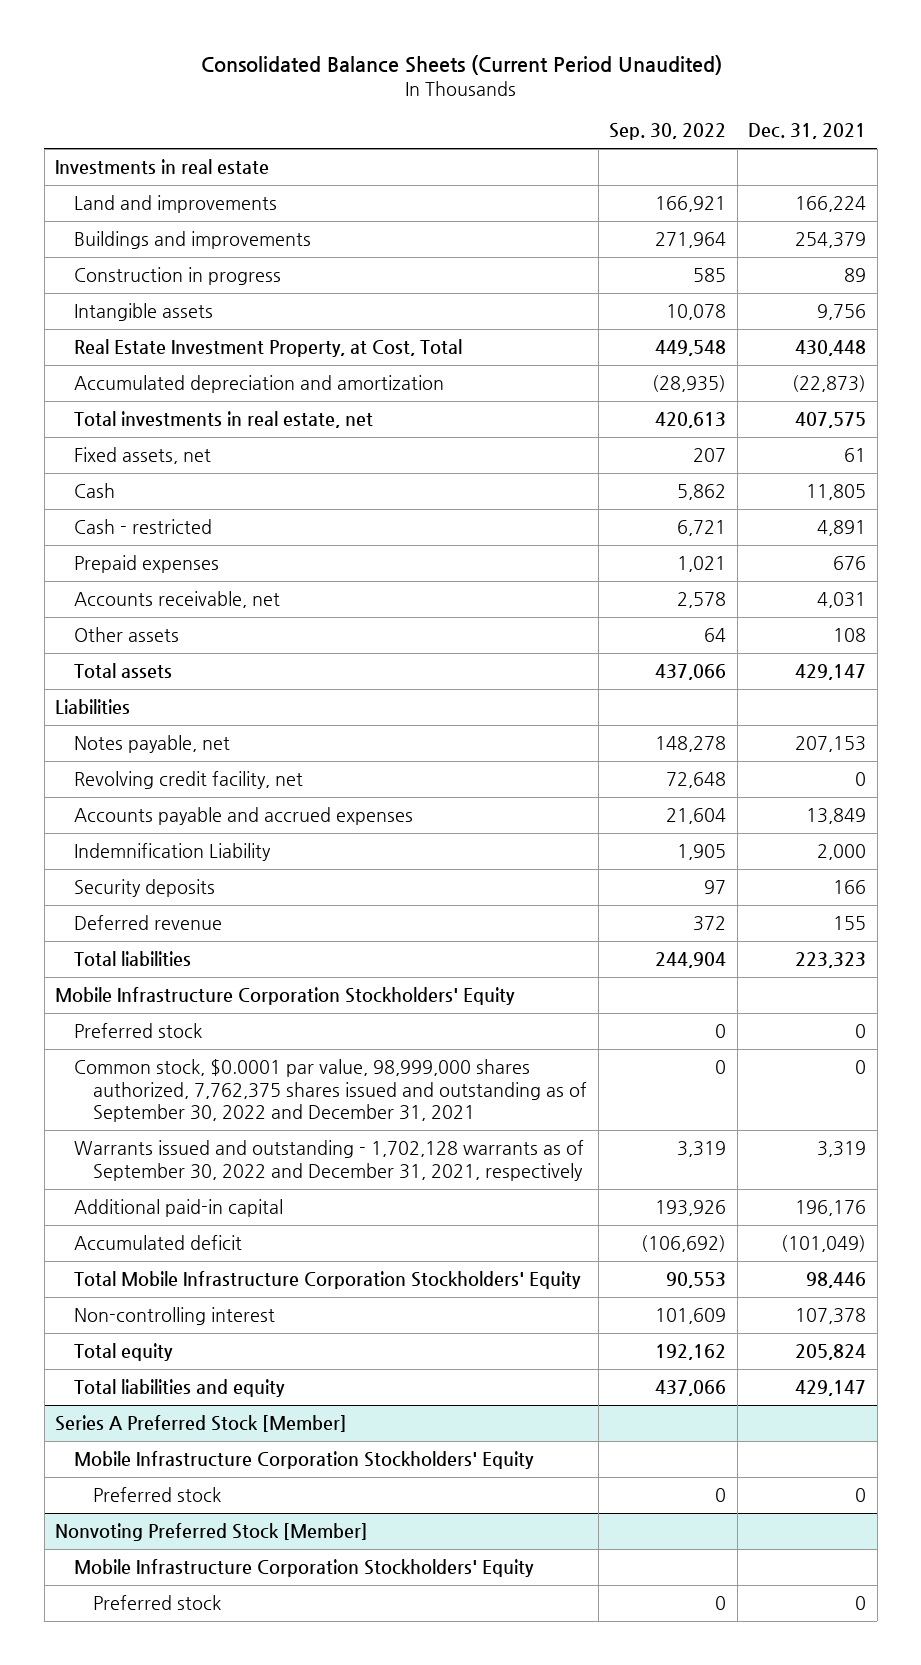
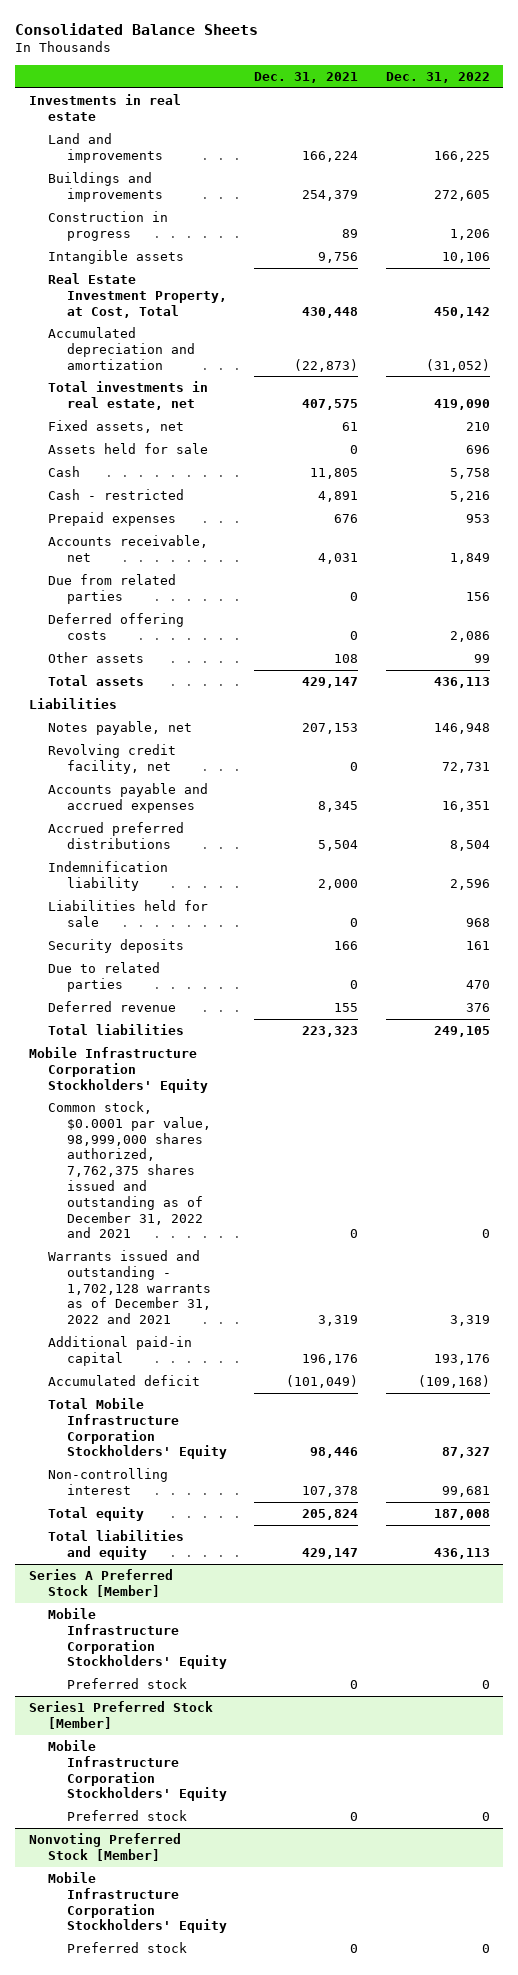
- Consolidated Balance Sheets (Current Period Unaudited)
+ Consolidated Balance Sheets
- | Sep. 30, 2022 | Dec. 31, 2021
+ | Dec. 31, 2021 | Dec. 31, 2022
+ Assets held for sale | 0 | 696
+ Due from related parties | 0 | 156
+ Deferred offering costs | 0 | 2,086
- Accounts payable and accrued expenses | 21,604 | 13,849
- Indemnification Liability | 1,905 | 2,000
+ Accounts payable and accrued expenses | 8,345 | 16,351
+ Accrued preferred distributions | 5,504 | 8,504
+ Indemnification liability | 2,000 | 2,596
+ Liabilities held for sale | 0 | 968
+ Due to related parties | 0 | 470
- Preferred stock | 0 | 0
- Common stock, $0.0001 par value, 98,999,000 shares authorized, 7,762,375 shares issued and outstanding as of September 30, 2022 and December 31, 2021 | 0 | 0
- Warrants issued and outstanding - 1,702,128 warrants as of September 30, 2022 and December 31, 2021, respectively | 3,319 | 3,319
+ Common stock, $0.0001 par value, 98,999,000 shares authorized, 7,762,375 shares issued and outstanding as of December 31, 2022 and 2021 | 0 | 0
+ Warrants issued and outstanding - 1,702,128 warrants as of December 31, 2022 and 2021 | 3,319 | 3,319
+ Series1 Preferred Stock [Member]
+ Mobile Infrastructure Corporation Stockholders' Equity
+ Preferred stock | 0 | 0

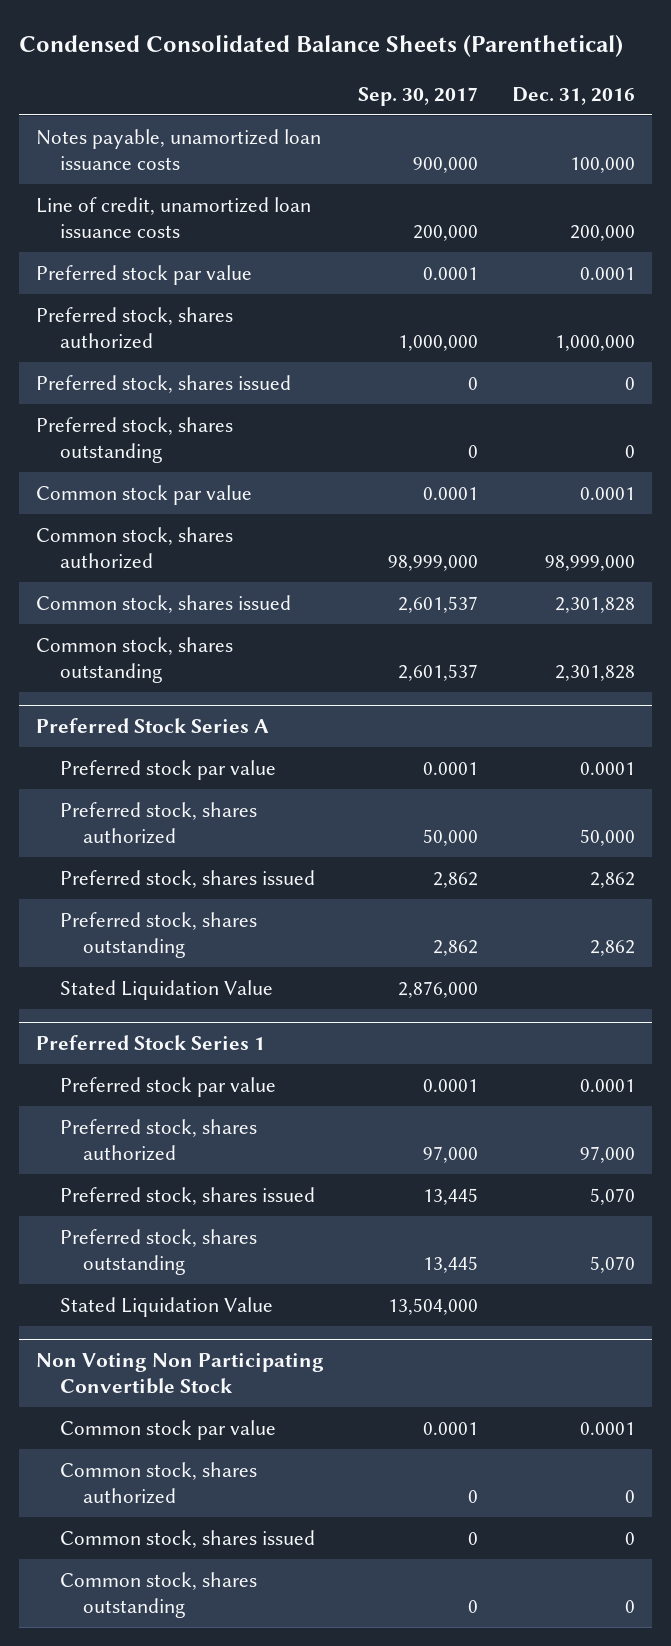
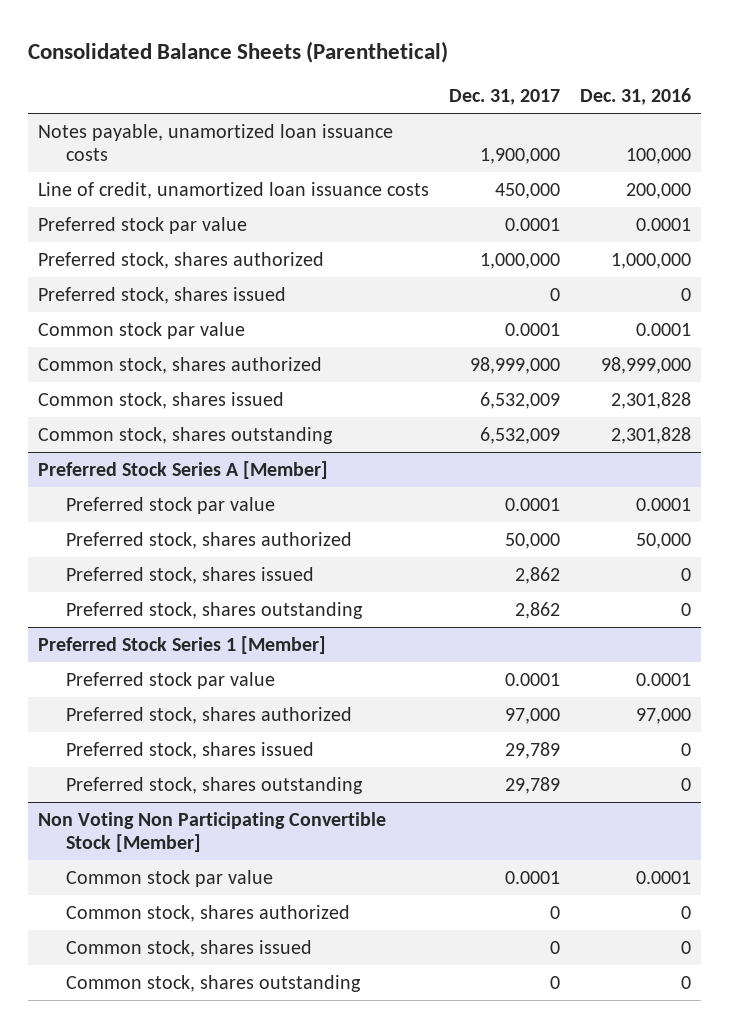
- Condensed Consolidated Balance Sheets (Parenthetical)
+ Consolidated Balance Sheets (Parenthetical)
- | Sep. 30, 2017 | Dec. 31, 2016
+ | Dec. 31, 2017 | Dec. 31, 2016
- Preferred stock, shares outstanding | 0 | 0
- Preferred Stock Series A
+ Preferred Stock Series A [Member]
- Preferred stock, shares issued | 2,862 | 2,862
- Preferred stock, shares outstanding | 2,862 | 2,862
- Stated Liquidation Value | 2,876,000 |
- Preferred Stock Series 1
+ Preferred stock, shares issued | 2,862 | 0
+ Preferred stock, shares outstanding | 2,862 | 0
+ Preferred Stock Series 1 [Member]
- Preferred stock, shares issued | 13,445 | 5,070
- Preferred stock, shares outstanding | 13,445 | 5,070
- Stated Liquidation Value | 13,504,000 |
- Non Voting Non Participating Convertible Stock
+ Preferred stock, shares issued | 29,789 | 0
+ Preferred stock, shares outstanding | 29,789 | 0
+ Non Voting Non Participating Convertible Stock [Member]

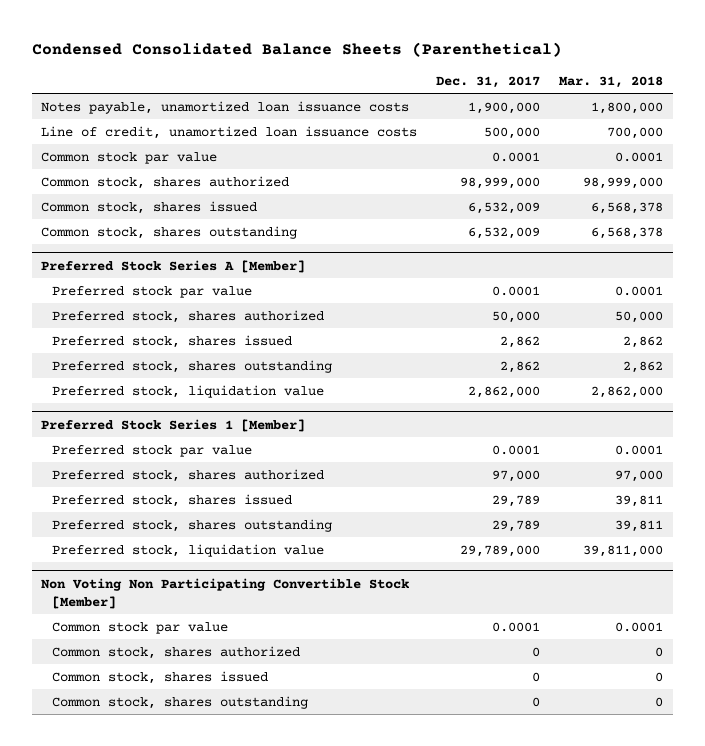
- Consolidated Balance Sheets (Parenthetical)
+ Condensed Consolidated Balance Sheets (Parenthetical)
- | Dec. 31, 2017 | Dec. 31, 2016
+ | Dec. 31, 2017 | Mar. 31, 2018
- Line of credit, unamortized loan issuance costs | 450,000 | 200,000
- Preferred stock par value | 0.0001 | 0.0001
- Preferred stock, shares authorized | 1,000,000 | 1,000,000
- Preferred stock, shares issued | 0 | 0
+ Line of credit, unamortized loan issuance costs | 500,000 | 700,000
@ Preferred Stock Series A [Member]
+ Preferred stock, liquidation value | 2,862,000 | 2,862,000
@ Preferred Stock Series 1 [Member]
+ Preferred stock, liquidation value | 29,789,000 | 39,811,000

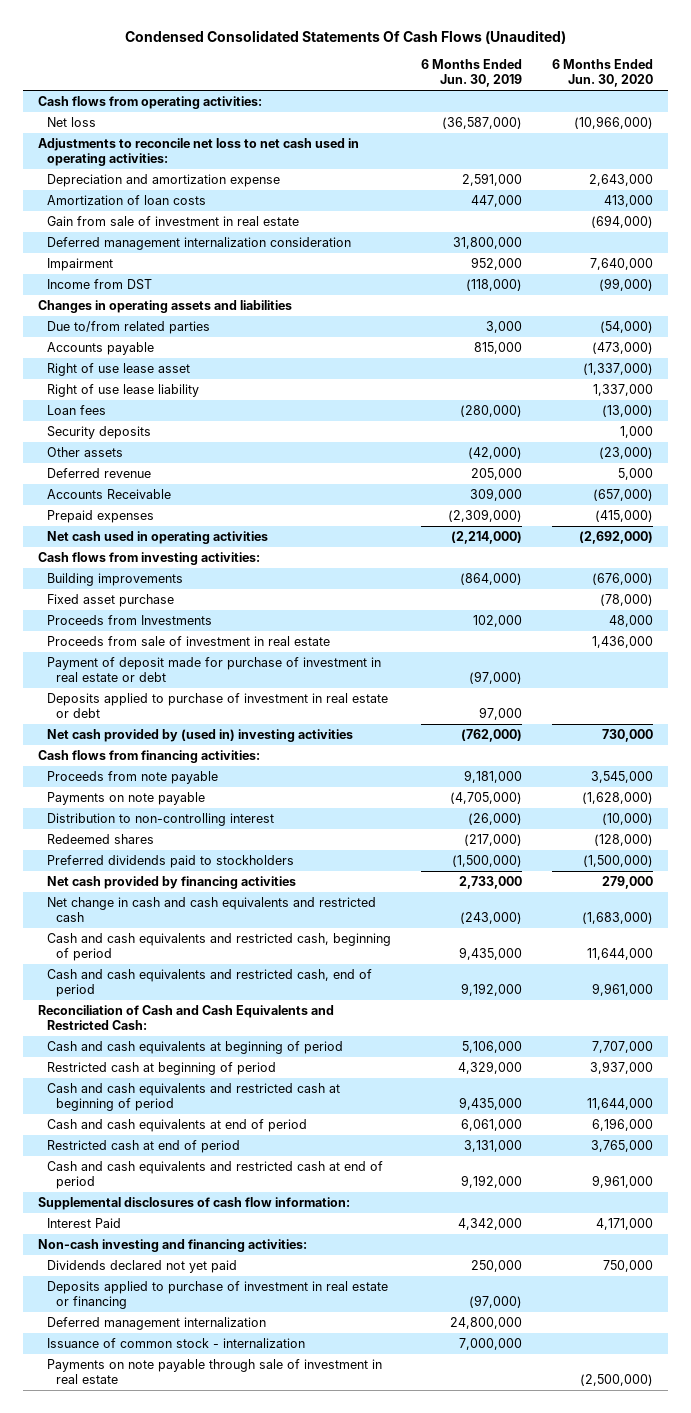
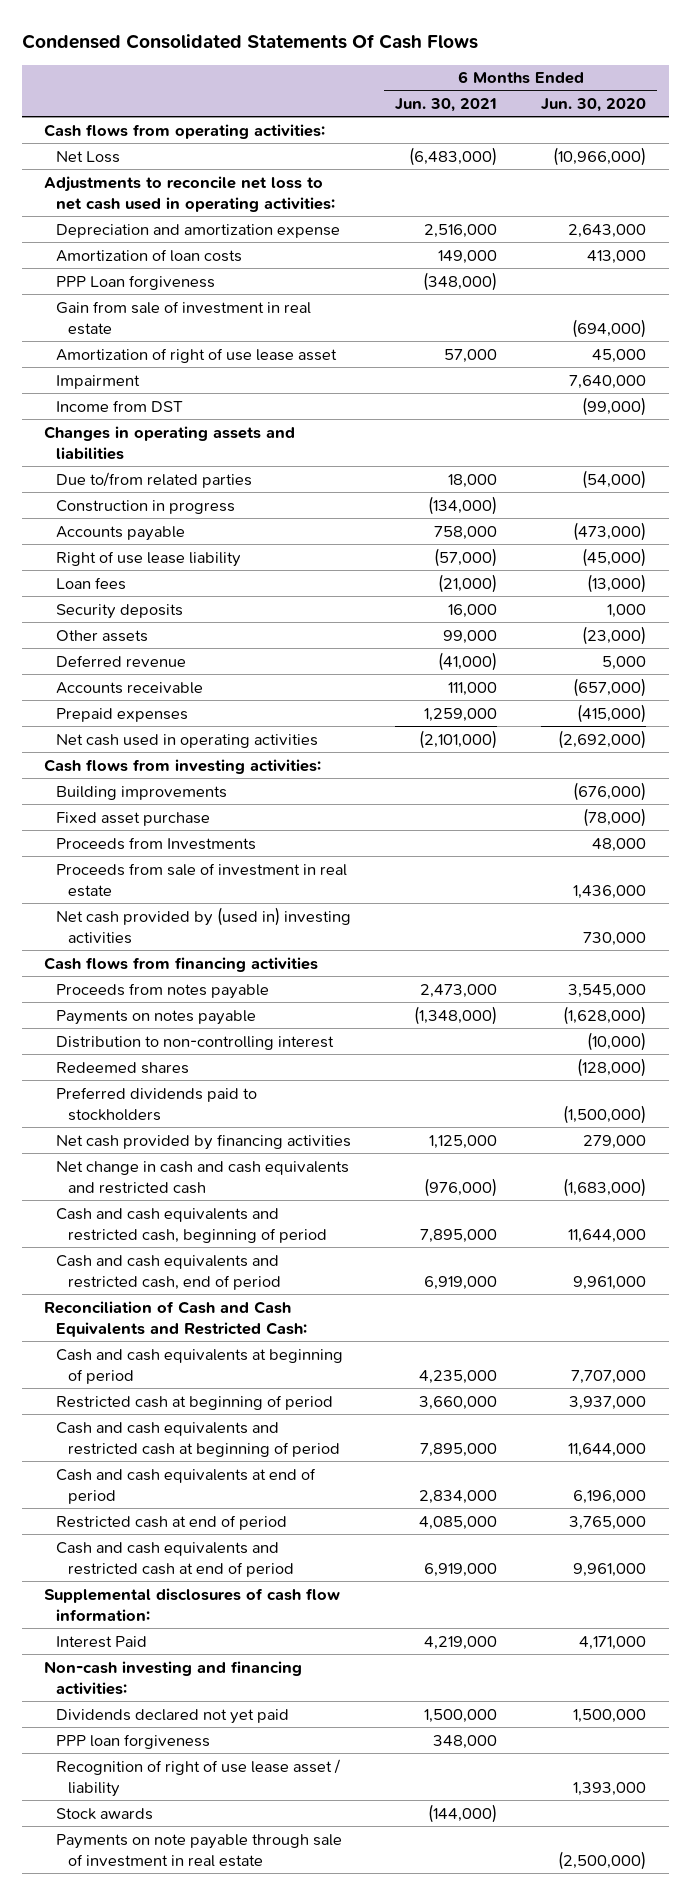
- Condensed Consolidated Statements Of Cash Flows (Unaudited)
+ Condensed Consolidated Statements Of Cash Flows
- | 6 Months Ended Jun. 30, 2019 | 6 Months Ended Jun. 30, 2020
+ | 6 Months Ended Jun. 30, 2021 | 6 Months Ended Jun. 30, 2020
- Net loss | (36,587,000) | (10,966,000)
+ Net Loss | (6,483,000) | (10,966,000)
+ PPP Loan forgiveness | (348,000) |
- Deferred management internalization consideration | 31,800,000 |
+ Amortization of right of use lease asset | 57,000 | 45,000
+ Construction in progress | (134,000) |
- Right of use lease asset | | (1,337,000)
- Right of use lease liability | | 1,337,000
+ Right of use lease liability | (57,000) | (45,000)
- Accounts Receivable | 309,000 | (657,000)
+ Accounts receivable | 111,000 | (657,000)
- Payment of deposit made for purchase of investment in real estate or debt | (97,000) |
- Deposits applied to purchase of investment in real estate or debt | 97,000 |
- Cash flows from financing activities:
- Proceeds from note payable | 9,181,000 | 3,545,000
- Payments on note payable | (4,705,000) | (1,628,000)
+ Cash flows from financing activities
+ Proceeds from notes payable | 2,473,000 | 3,545,000
+ Payments on notes payable | (1,348,000) | (1,628,000)
- Dividends declared not yet paid | 250,000 | 750,000
- Deposits applied to purchase of investment in real estate or financing | (97,000) |
- Deferred management internalization | 24,800,000 |
- Issuance of common stock - internalization | 7,000,000 |
+ Dividends declared not yet paid | 1,500,000 | 1,500,000
+ PPP loan forgiveness | 348,000 |
+ Recognition of right of use lease asset / liability | | 1,393,000
+ Stock awards | (144,000) |

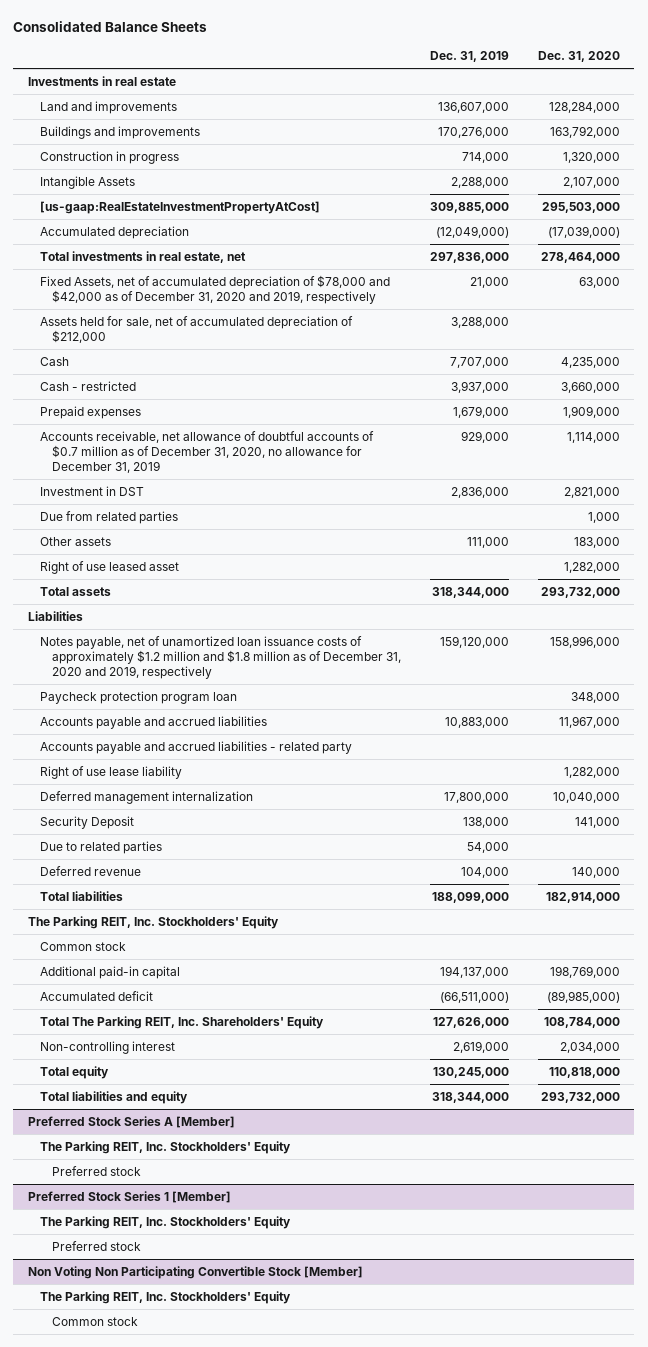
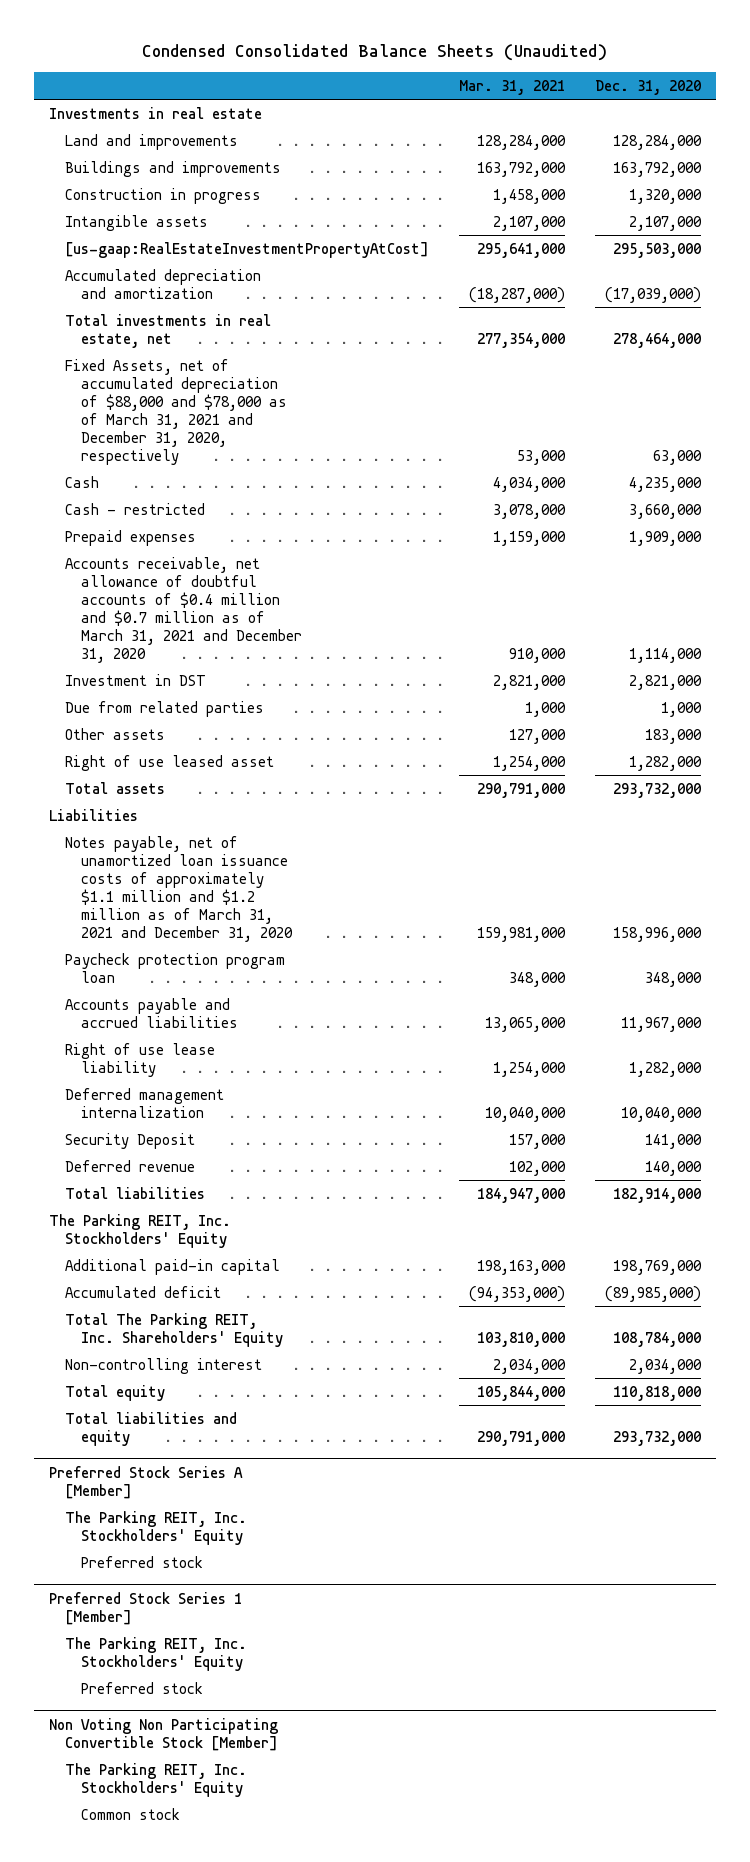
- Consolidated Balance Sheets
+ Condensed Consolidated Balance Sheets (Unaudited)
- | Dec. 31, 2019 | Dec. 31, 2020
+ | Mar. 31, 2021 | Dec. 31, 2020
- Intangible Assets | 2,288,000 | 2,107,000
+ Intangible assets | 2,107,000 | 2,107,000
- Accumulated depreciation | (12,049,000) | (17,039,000)
+ Accumulated depreciation and amortization | (18,287,000) | (17,039,000)
- Fixed Assets, net of accumulated depreciation of $78,000 and $42,000 as of December 31, 2020 and 2019, respectively | 21,000 | 63,000
- Assets held for sale, net of accumulated depreciation of $212,000 | 3,288,000 |
+ Fixed Assets, net of accumulated depreciation of $88,000 and $78,000 as of March 31, 2021 and December 31, 2020, respectively | 53,000 | 63,000
- Accounts receivable, net allowance of doubtful accounts of $0.7 million as of December 31, 2020, no allowance for December 31, 2019 | 929,000 | 1,114,000
+ Accounts receivable, net allowance of doubtful accounts of $0.4 million and $0.7 million as of March 31, 2021 and December 31, 2020 | 910,000 | 1,114,000
- Notes payable, net of unamortized loan issuance costs of approximately $1.2 million and $1.8 million as of December 31, 2020 and 2019, respectively | 159,120,000 | 158,996,000
+ Notes payable, net of unamortized loan issuance costs of approximately $1.1 million and $1.2 million as of March 31, 2021 and December 31, 2020 | 159,981,000 | 158,996,000
- Accounts payable and accrued liabilities - related party
- Due to related parties | 54,000 |
- Common stock

